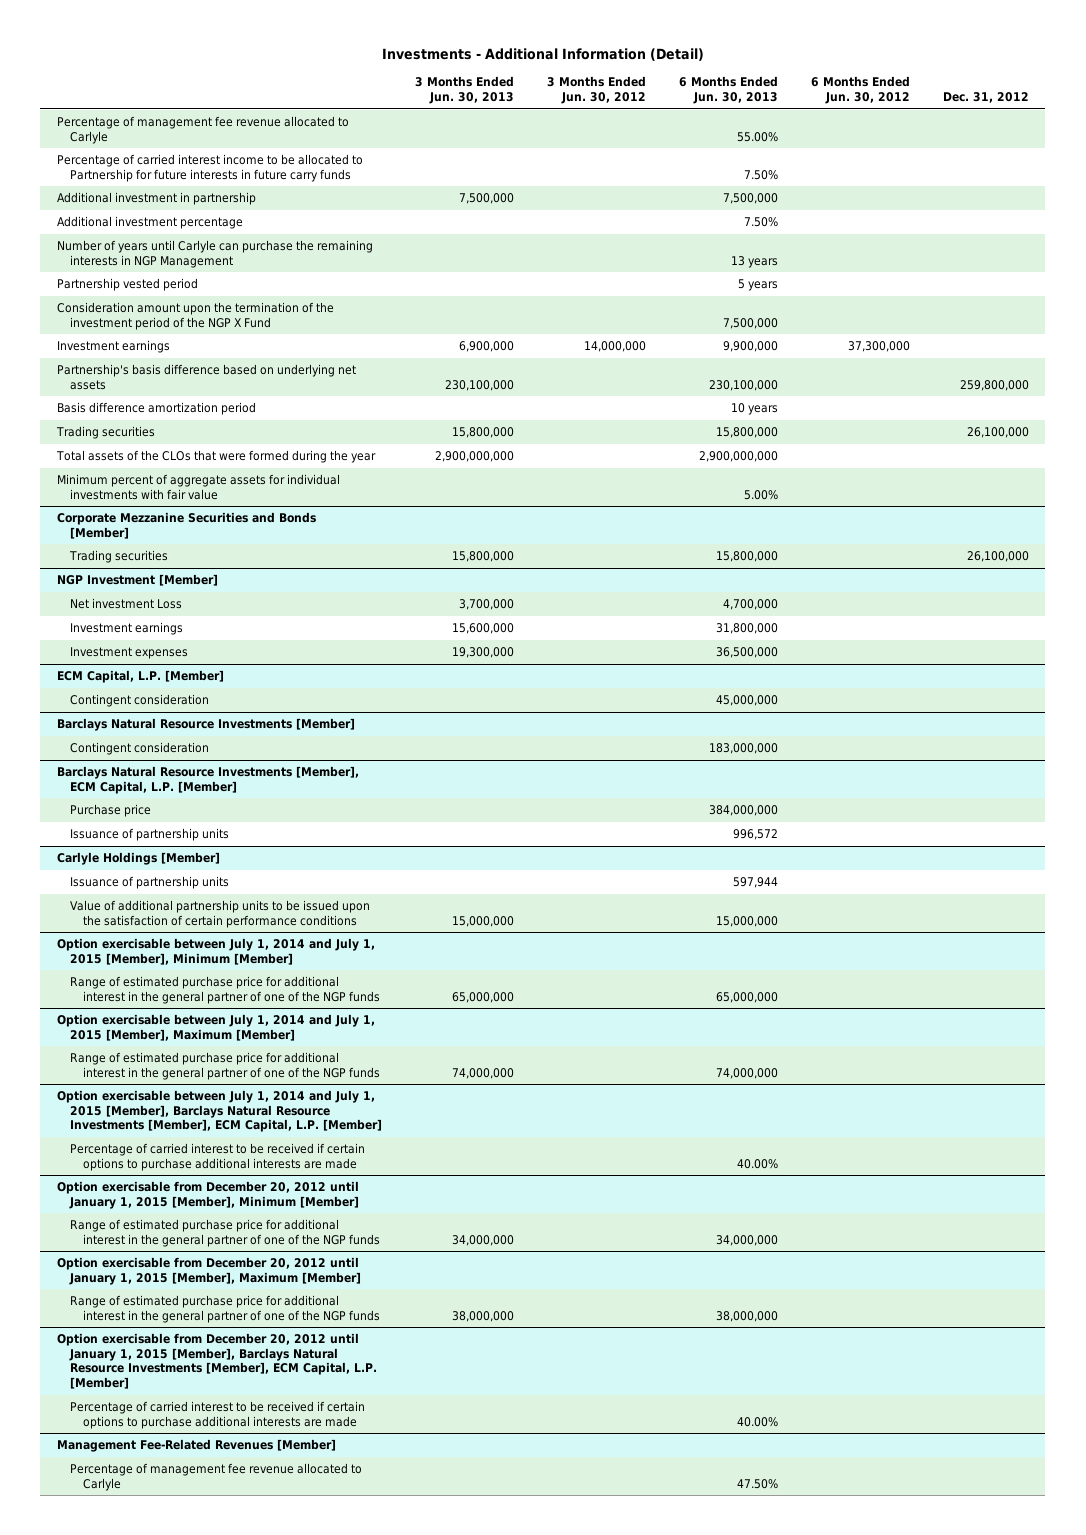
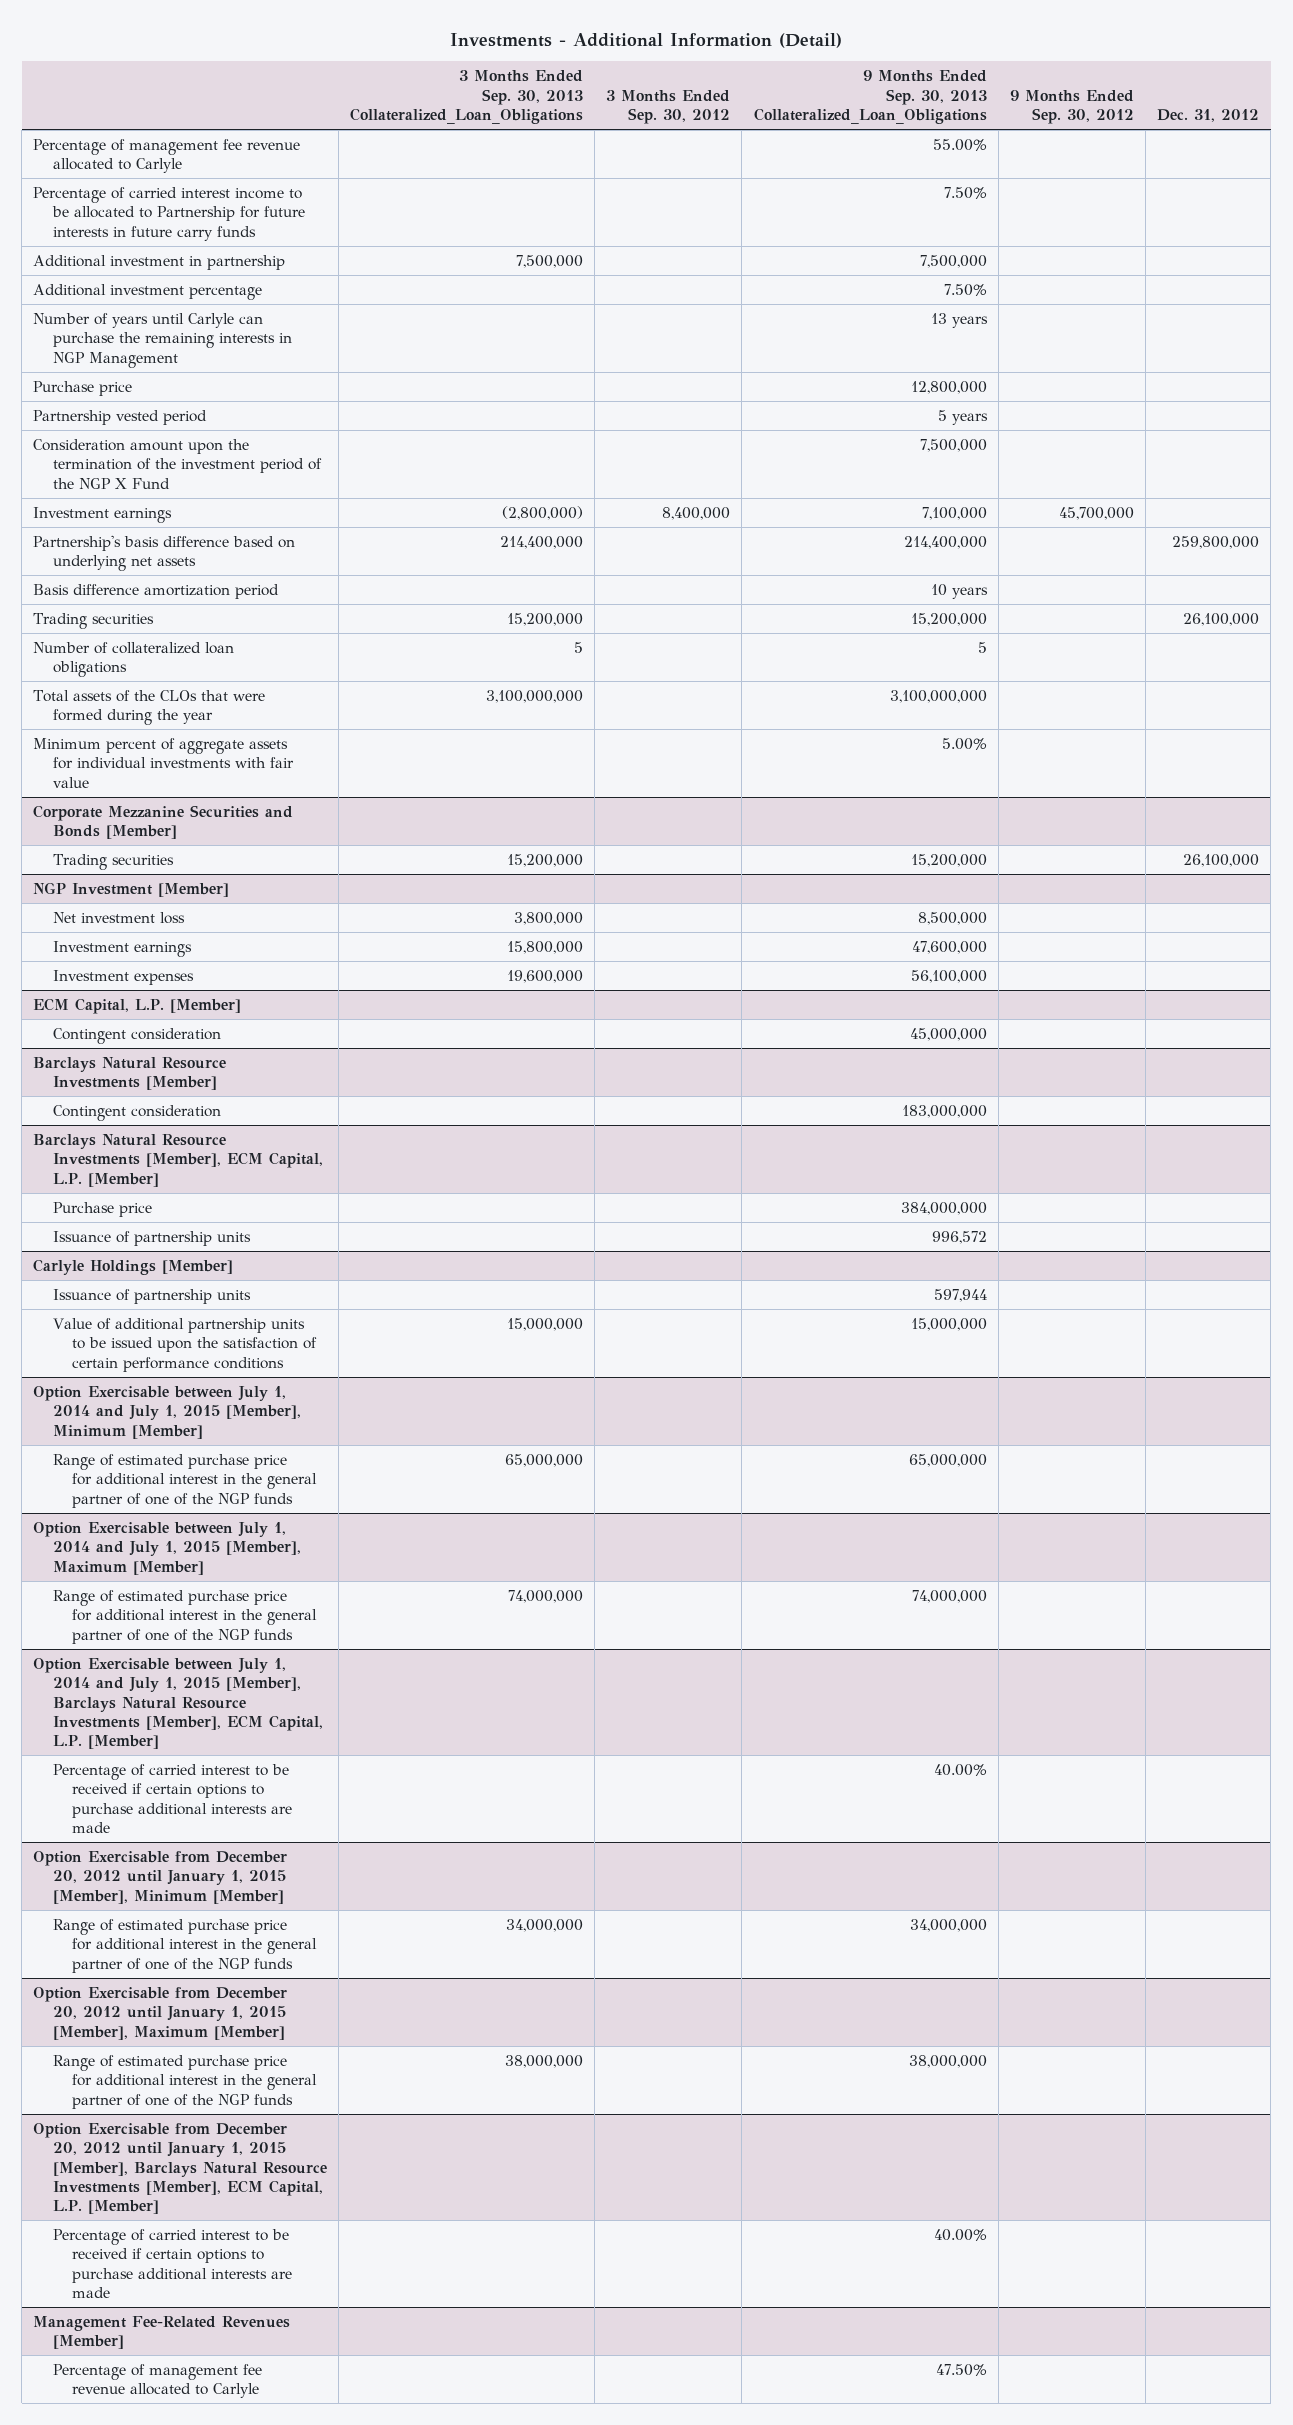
- | 3 Months Ended Jun. 30, 2013 | 3 Months Ended Jun. 30, 2012 | 6 Months Ended Jun. 30, 2013 | 6 Months Ended Jun. 30, 2012 | Dec. 31, 2012
+ | 3 Months Ended Sep. 30, 2013 Collateralized_Loan_Obligations | 3 Months Ended Sep. 30, 2012 | 9 Months Ended Sep. 30, 2013 Collateralized_Loan_Obligations | 9 Months Ended Sep. 30, 2012 | Dec. 31, 2012
+ Purchase price | | | 12,800,000 | |
+ Number of collateralized loan obligations | 5 | | 5 | |
@ NGP Investment [Member]
- Net investment Loss | 3,700,000 | | 4,700,000 | |
+ Net investment loss | 3,800,000 | | 8,500,000 | |
- Option exercisable between July 1, 2014 and July 1, 2015 [Member], Minimum [Member]
+ Option Exercisable between July 1, 2014 and July 1, 2015 [Member], Minimum [Member]
- Option exercisable between July 1, 2014 and July 1, 2015 [Member], Maximum [Member]
+ Option Exercisable between July 1, 2014 and July 1, 2015 [Member], Maximum [Member]
- Option exercisable between July 1, 2014 and July 1, 2015 [Member], Barclays Natural Resource Investments [Member], ECM Capital, L.P. [Member]
+ Option Exercisable between July 1, 2014 and July 1, 2015 [Member], Barclays Natural Resource Investments [Member], ECM Capital, L.P. [Member]
- Option exercisable from December 20, 2012 until January 1, 2015 [Member], Minimum [Member]
+ Option Exercisable from December 20, 2012 until January 1, 2015 [Member], Minimum [Member]
- Option exercisable from December 20, 2012 until January 1, 2015 [Member], Maximum [Member]
+ Option Exercisable from December 20, 2012 until January 1, 2015 [Member], Maximum [Member]
- Option exercisable from December 20, 2012 until January 1, 2015 [Member], Barclays Natural Resource Investments [Member], ECM Capital, L.P. [Member]
+ Option Exercisable from December 20, 2012 until January 1, 2015 [Member], Barclays Natural Resource Investments [Member], ECM Capital, L.P. [Member]

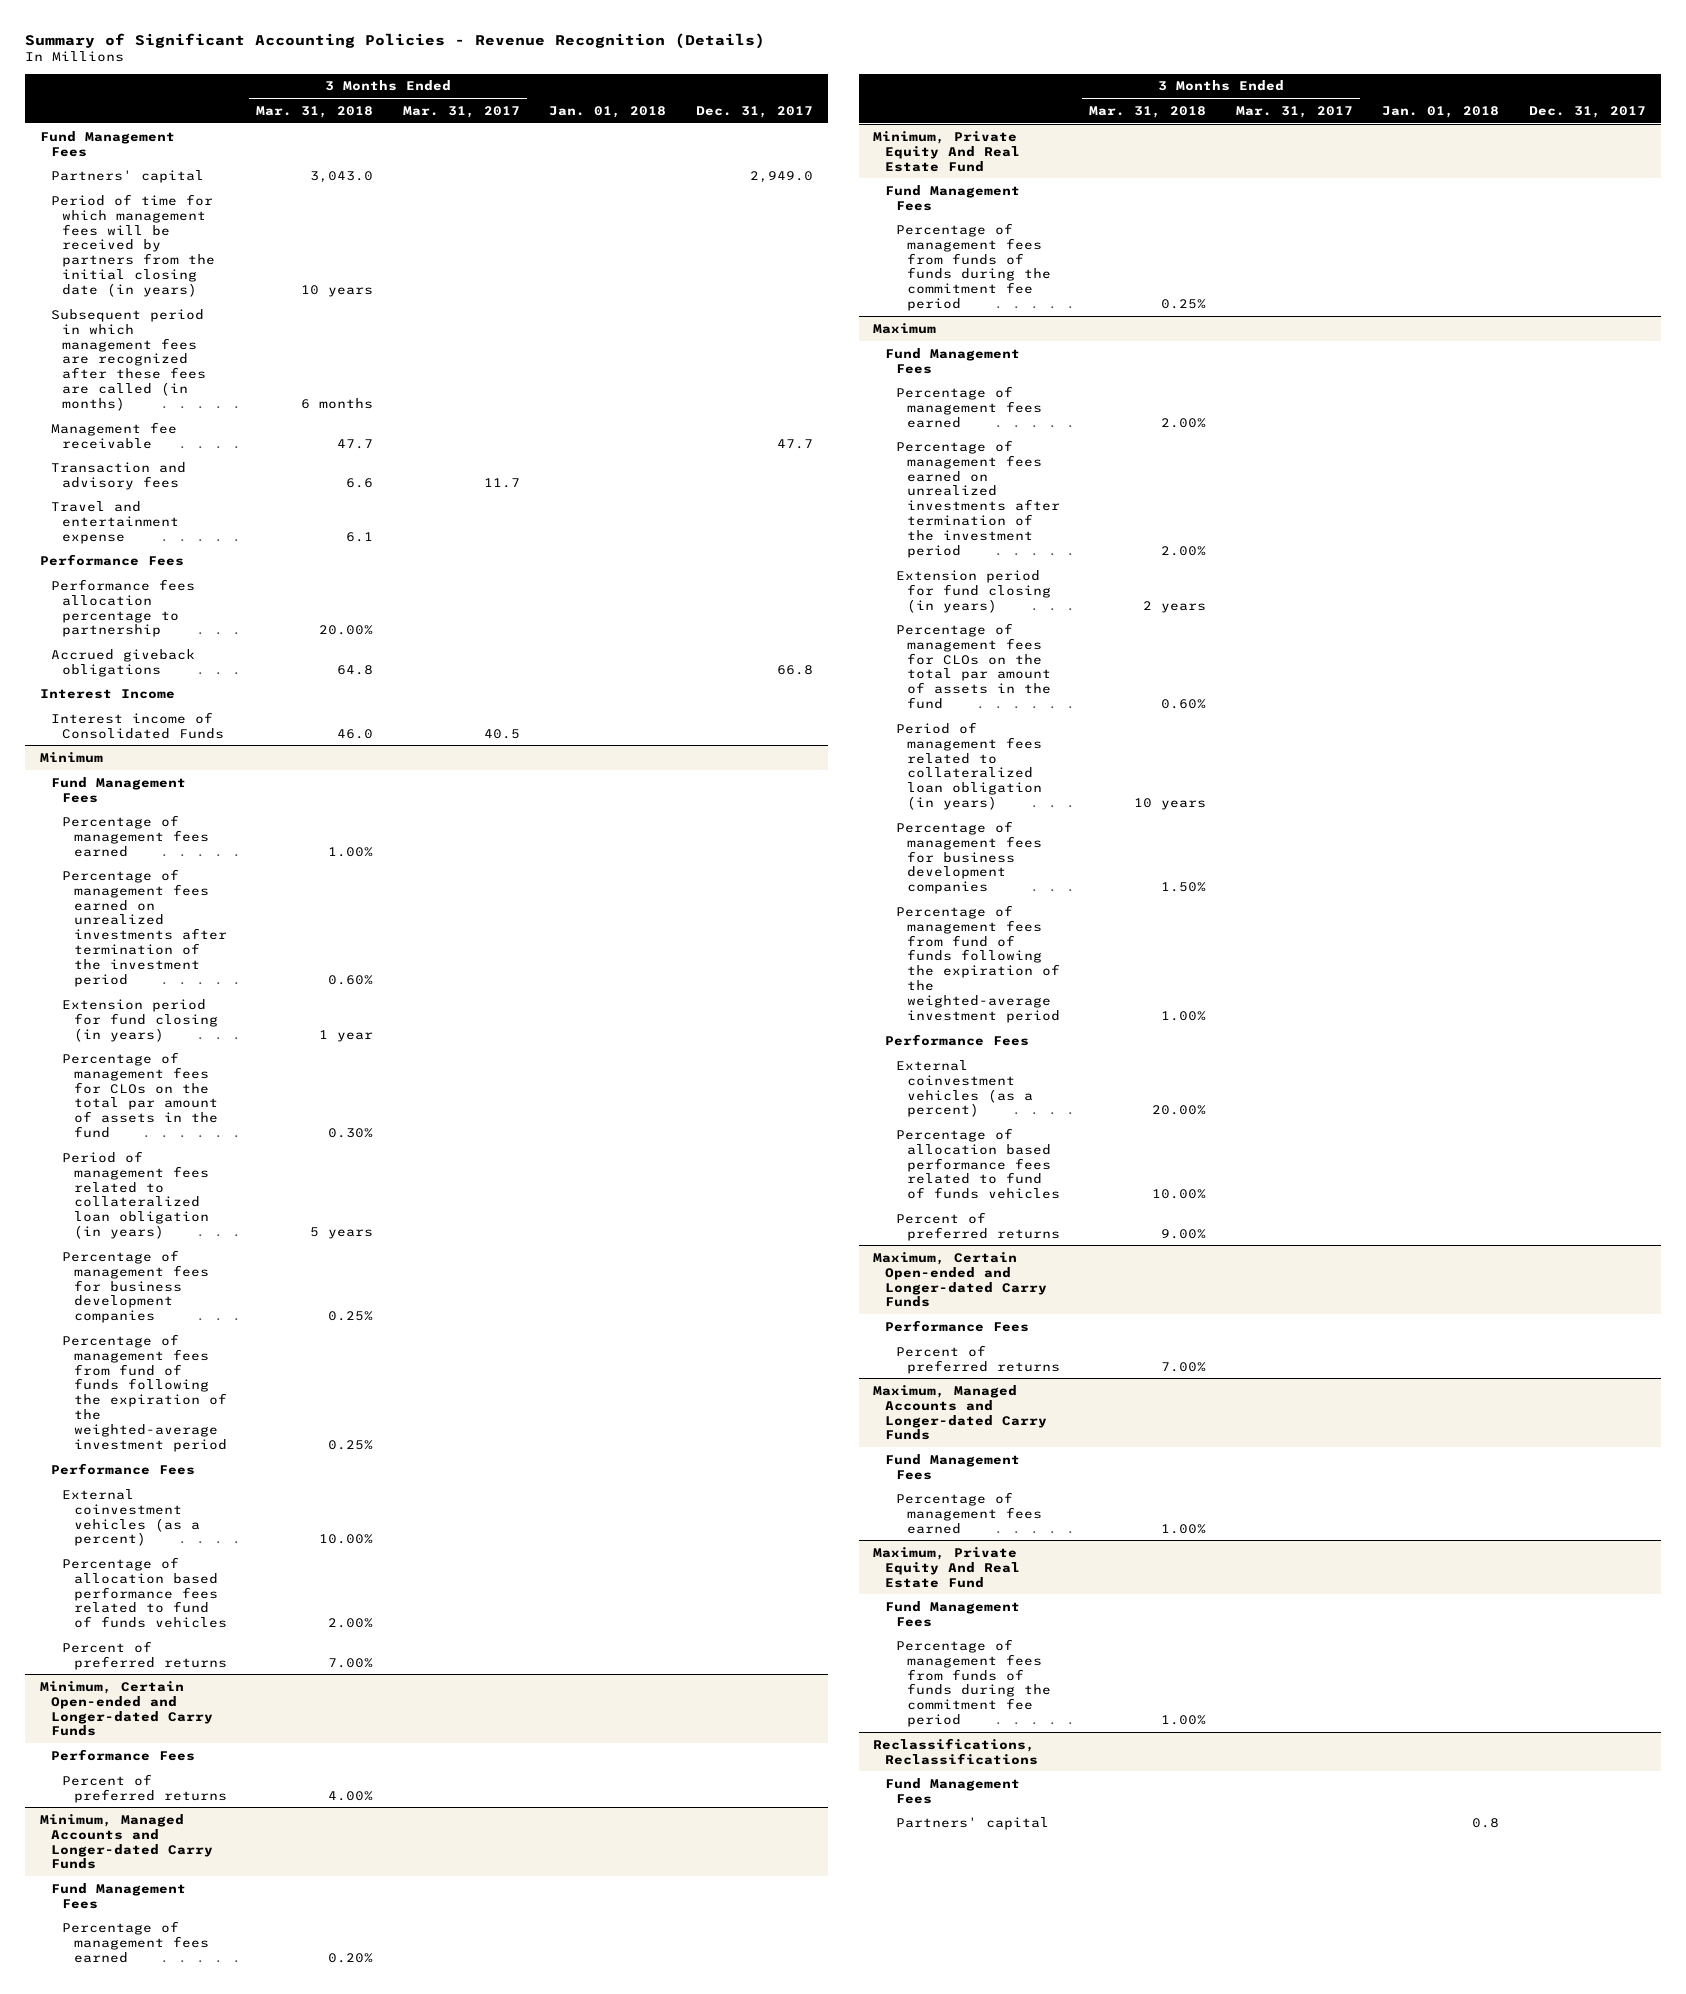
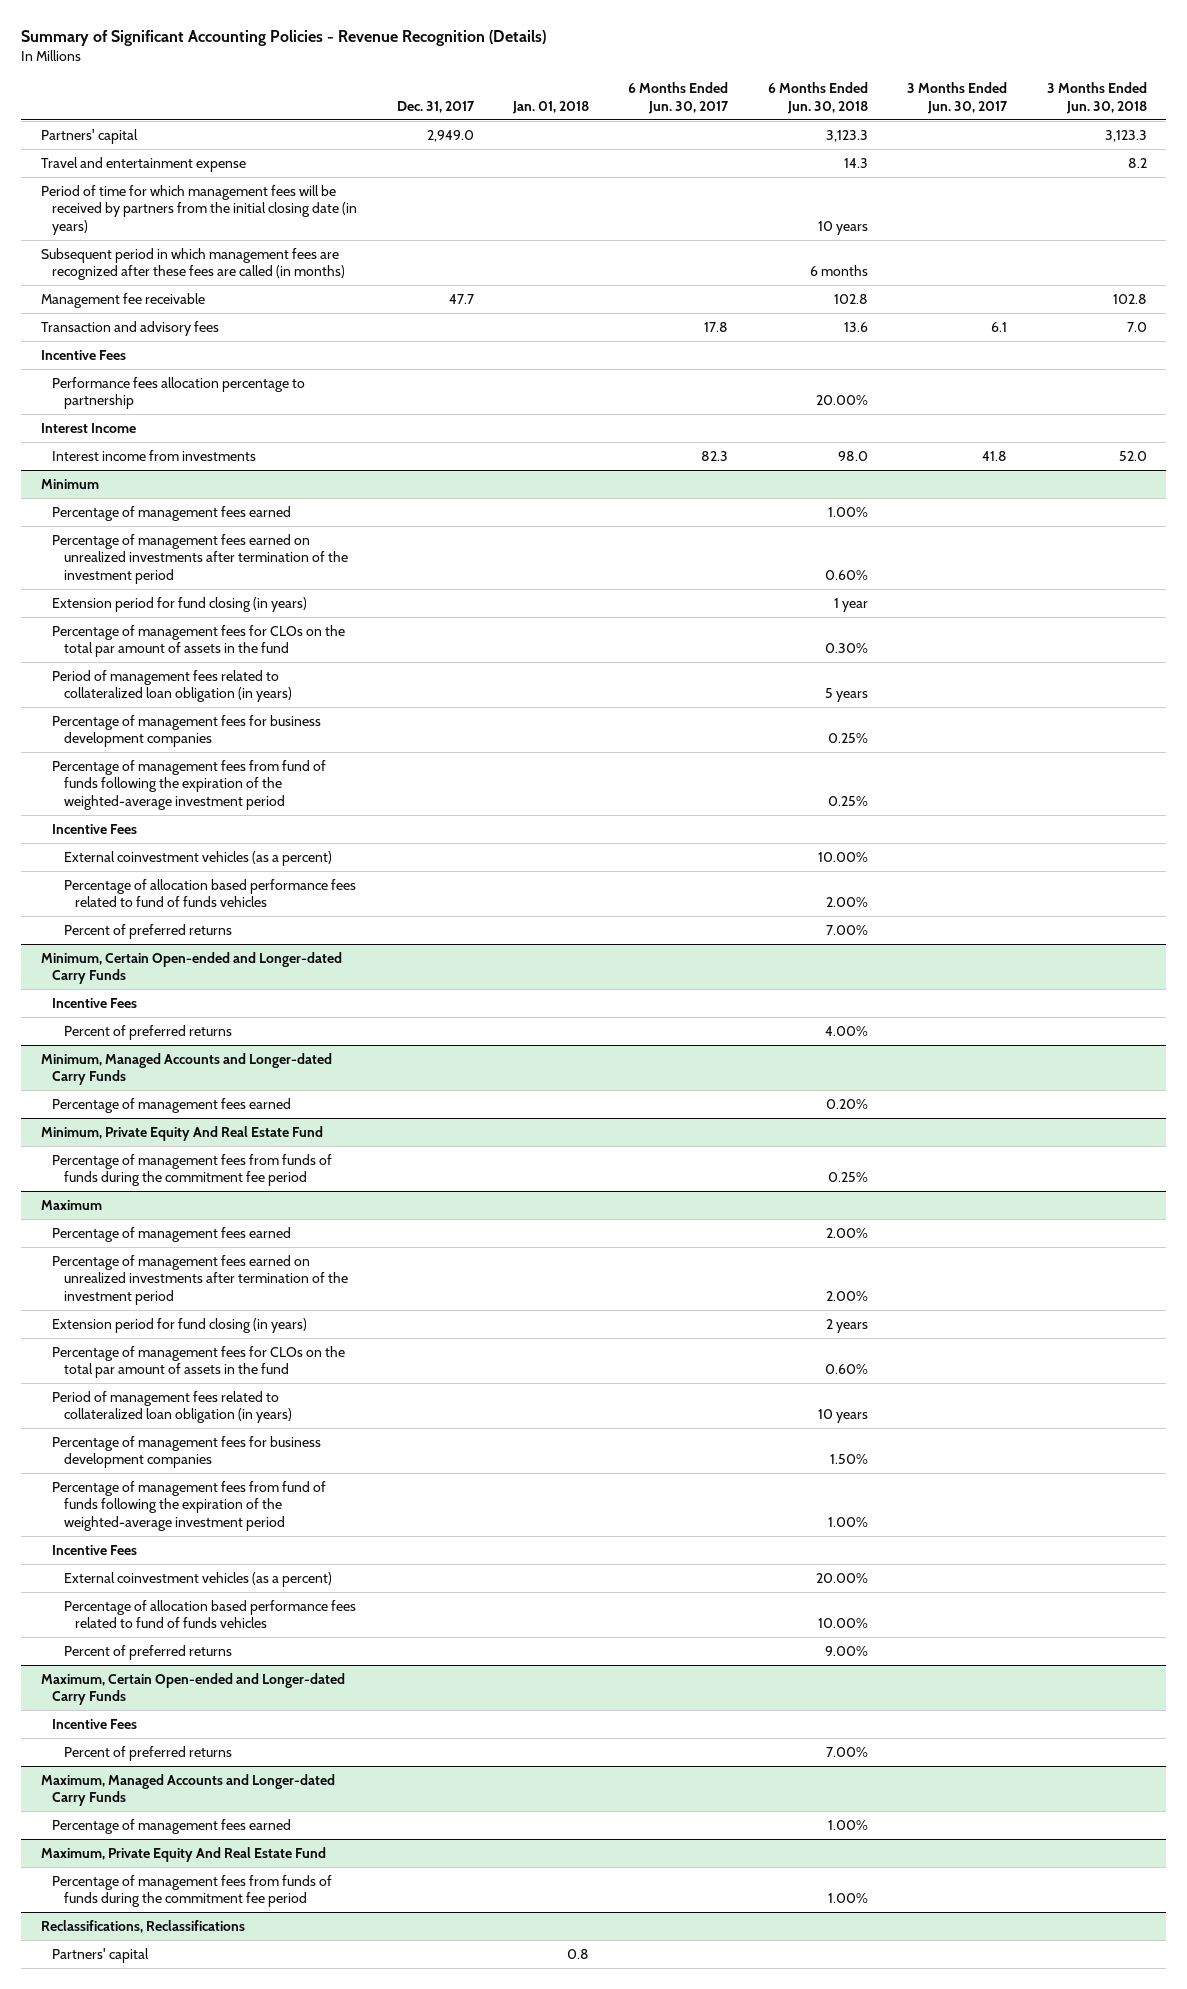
- | 3 Months Ended Mar. 31, 2018 | 3 Months Ended Mar. 31, 2017 | Jan. 01, 2018 | Dec. 31, 2017
+ | Dec. 31, 2017 | Jan. 01, 2018 | 6 Months Ended Jun. 30, 2017 | 6 Months Ended Jun. 30, 2018 | 3 Months Ended Jun. 30, 2017 | 3 Months Ended Jun. 30, 2018
- Fund Management Fees
moved up: Travel and entertainment expense | | | | 14.3 | | 8.2
- Performance Fees
+ Incentive Fees
- Accrued giveback obligations | 64.8 | | | 66.8
- Interest income of Consolidated Funds | 46.0 | 40.5 | |
+ Interest income from investments | | | 82.3 | 98.0 | 41.8 | 52.0
@ Minimum
- Fund Management Fees
- Performance Fees
+ Incentive Fees
@ Minimum, Certain Open-ended and Longer-dated Carry Funds
- Performance Fees
+ Incentive Fees
@ Minimum, Managed Accounts and Longer-dated Carry Funds
- Fund Management Fees
@ Minimum, Private Equity And Real Estate Fund
- Fund Management Fees
@ Maximum
- Fund Management Fees
- Performance Fees
+ Incentive Fees
@ Maximum, Certain Open-ended and Longer-dated Carry Funds
- Performance Fees
+ Incentive Fees
@ Maximum, Managed Accounts and Longer-dated Carry Funds
- Fund Management Fees
@ Maximum, Private Equity And Real Estate Fund
- Fund Management Fees
@ Reclassifications, Reclassifications
- Fund Management Fees

